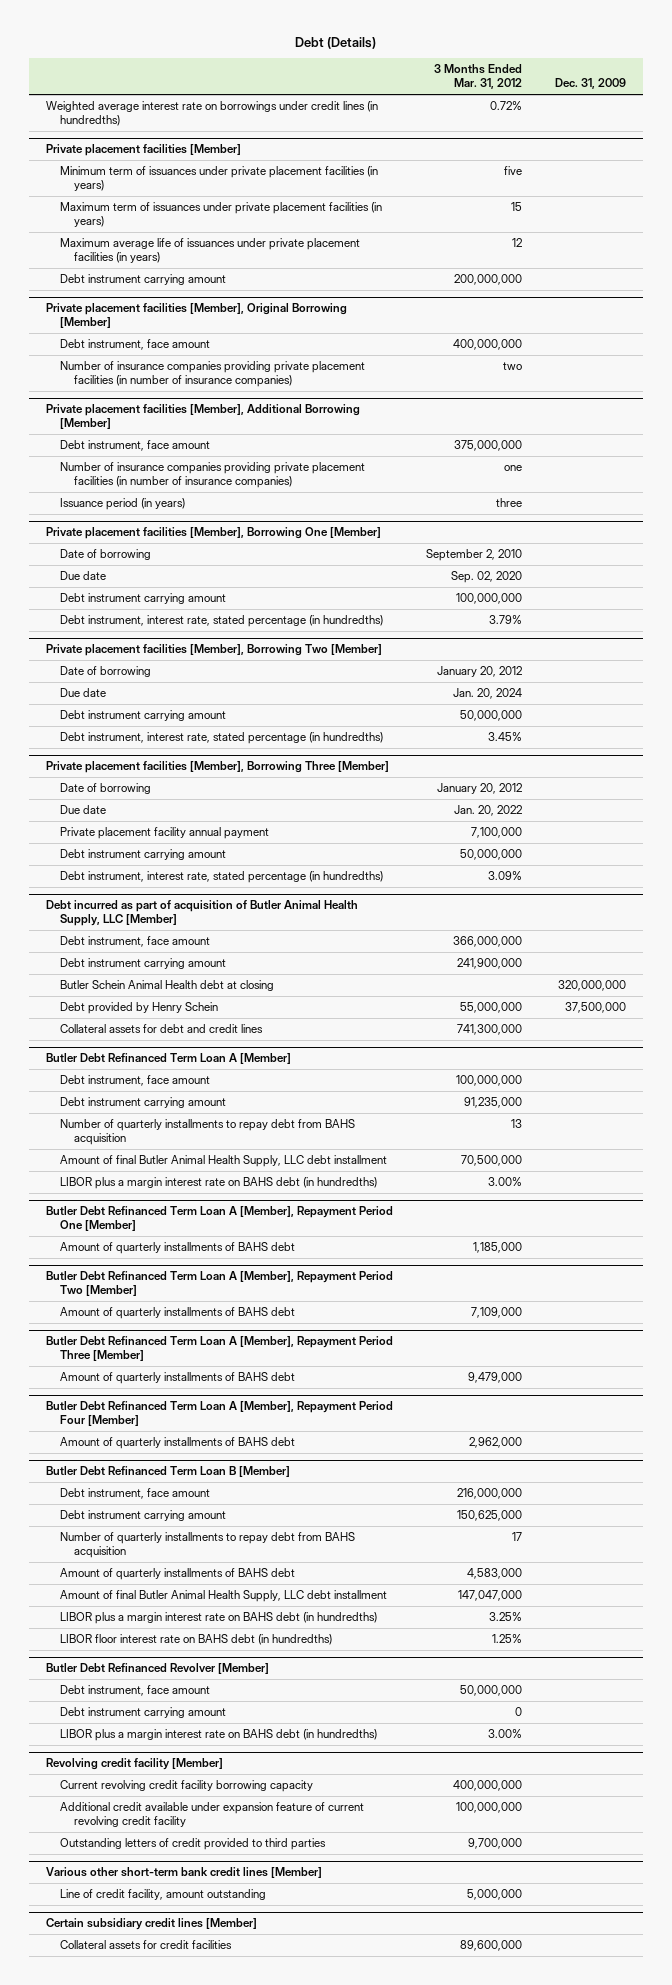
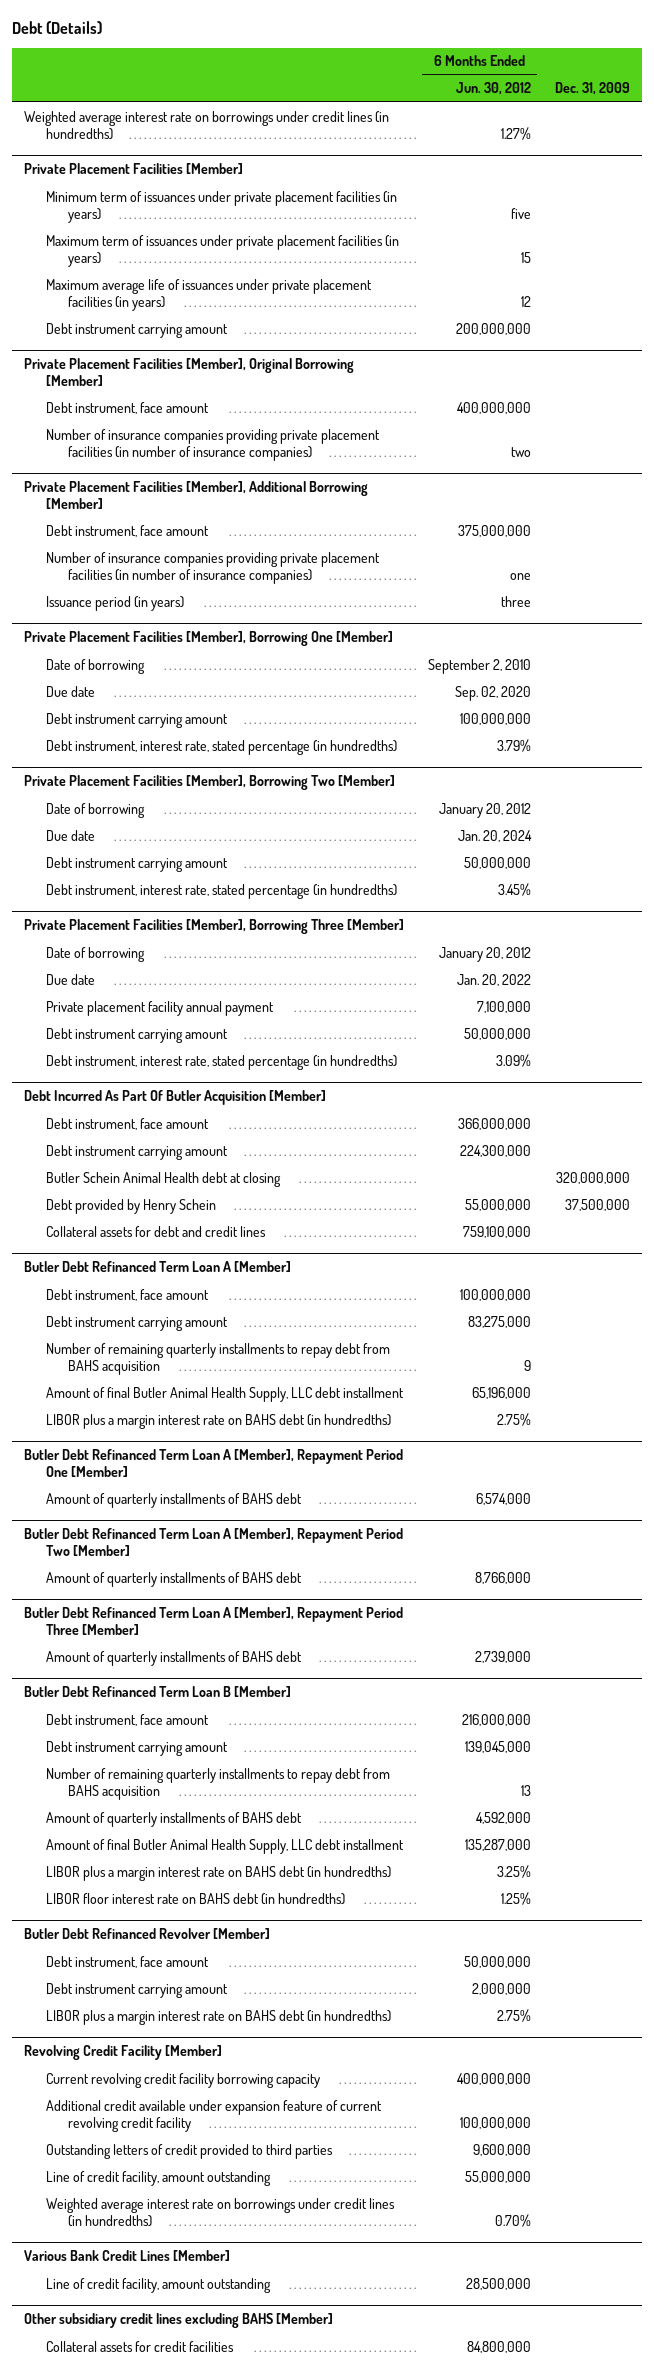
- | 3 Months Ended Mar. 31, 2012 | Dec. 31, 2009
+ | 6 Months Ended Jun. 30, 2012 | Dec. 31, 2009
- Private placement facilities [Member]
+ Private Placement Facilities [Member]
- Private placement facilities [Member], Original Borrowing [Member]
+ Private Placement Facilities [Member], Original Borrowing [Member]
- Private placement facilities [Member], Additional Borrowing [Member]
+ Private Placement Facilities [Member], Additional Borrowing [Member]
- Private placement facilities [Member], Borrowing One [Member]
+ Private Placement Facilities [Member], Borrowing One [Member]
- Private placement facilities [Member], Borrowing Two [Member]
+ Private Placement Facilities [Member], Borrowing Two [Member]
- Private placement facilities [Member], Borrowing Three [Member]
+ Private Placement Facilities [Member], Borrowing Three [Member]
- Debt incurred as part of acquisition of Butler Animal Health Supply, LLC [Member]
+ Debt Incurred As Part Of Butler Acquisition [Member]
@ Butler Debt Refinanced Term Loan A [Member]
- Number of quarterly installments to repay debt from BAHS acquisition | 13 |
+ Number of remaining quarterly installments to repay debt from BAHS acquisition | 9 |
- Butler Debt Refinanced Term Loan A [Member], Repayment Period Four [Member]
- Amount of quarterly installments of BAHS debt | 2,962,000 |
@ Butler Debt Refinanced Term Loan B [Member]
- Number of quarterly installments to repay debt from BAHS acquisition | 17 |
+ Number of remaining quarterly installments to repay debt from BAHS acquisition | 13 |
- Revolving credit facility [Member]
+ Revolving Credit Facility [Member]
- Various other short-term bank credit lines [Member]
+ Line of credit facility, amount outstanding | 55,000,000 |
+ Weighted average interest rate on borrowings under credit lines (in hundredths) | 0.70% |
+ Various Bank Credit Lines [Member]
- Certain subsidiary credit lines [Member]
- Collateral assets for credit facilities | 89,600,000 |
+ Other subsidiary credit lines excluding BAHS [Member]
+ Collateral assets for credit facilities | 84,800,000 |

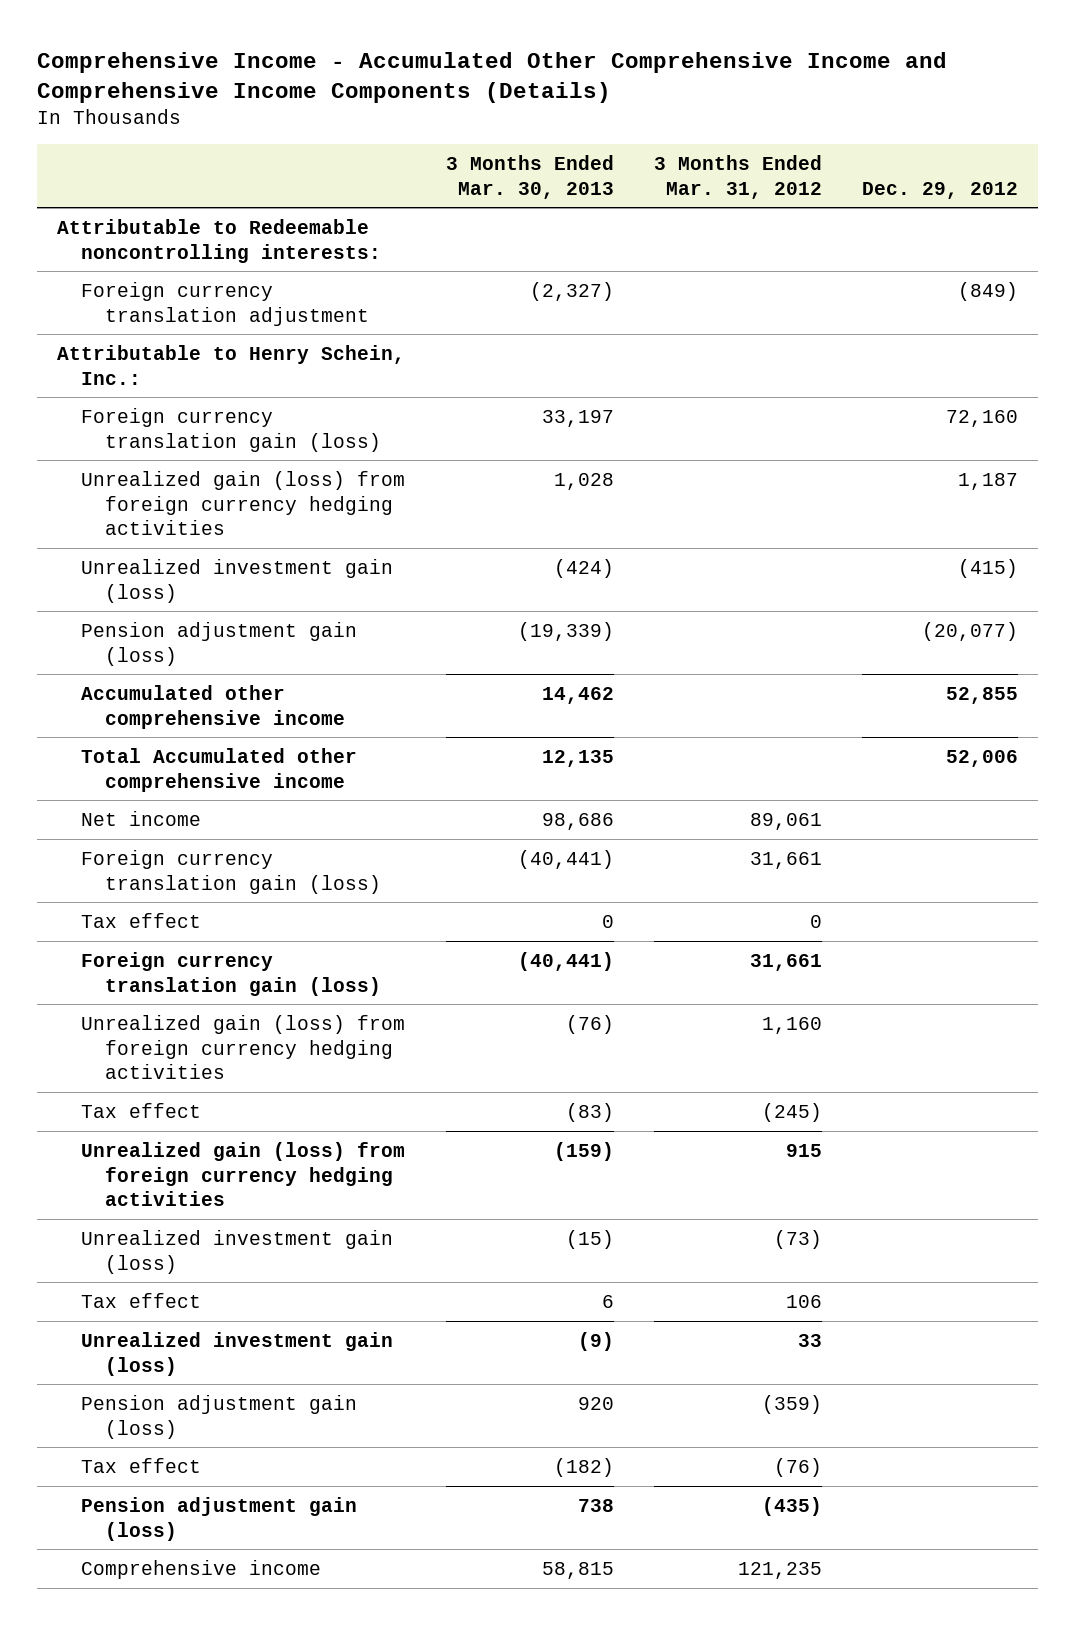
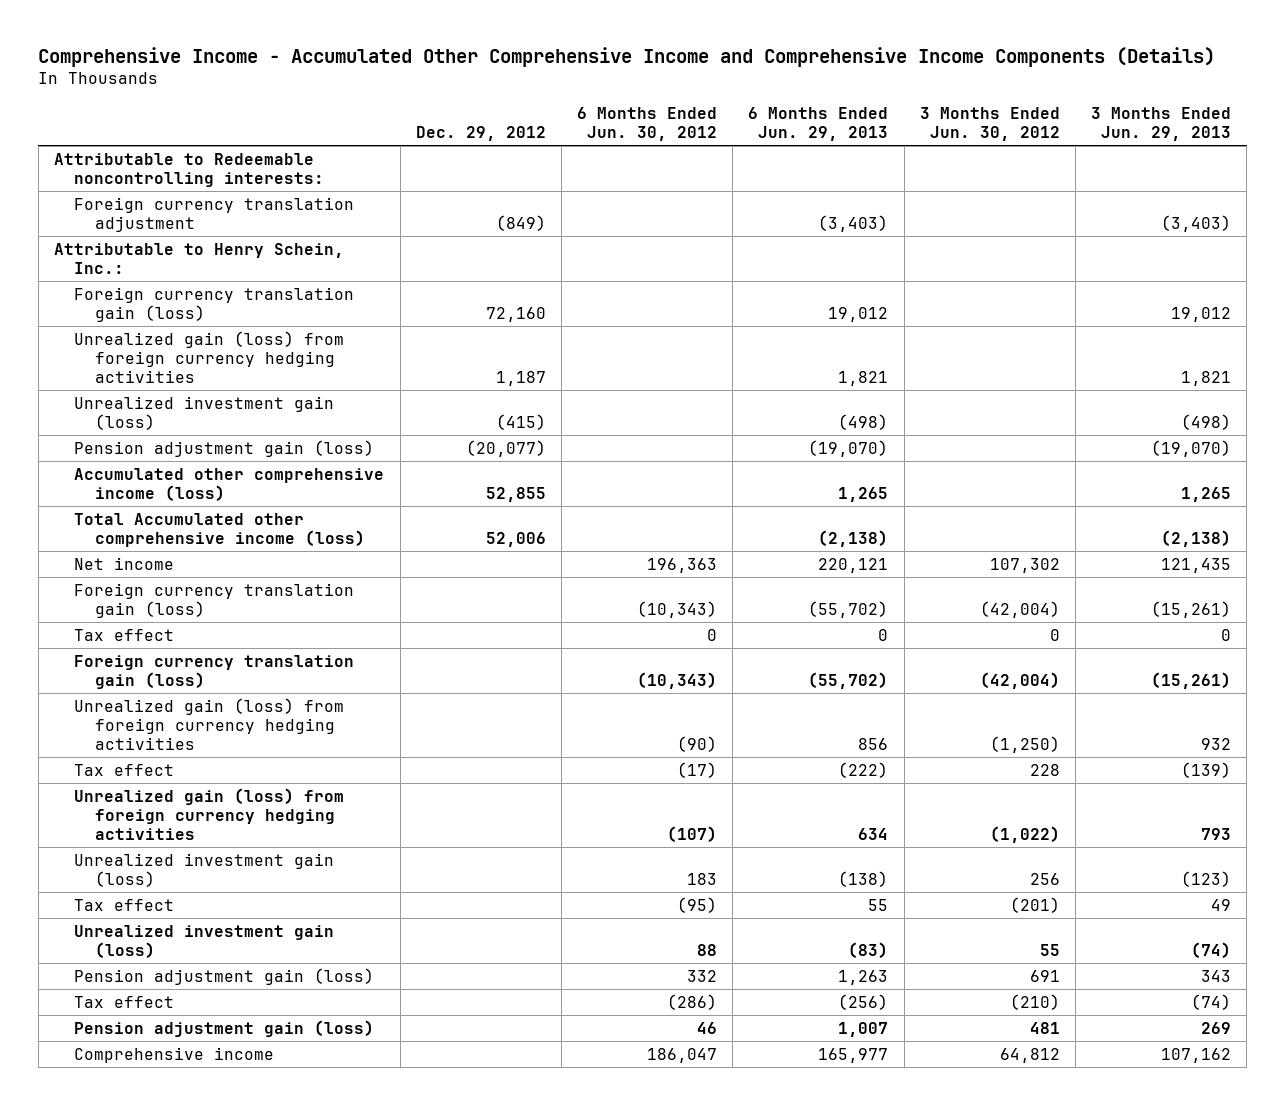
- | 3 Months Ended Mar. 30, 2013 | 3 Months Ended Mar. 31, 2012 | Dec. 29, 2012
+ | Dec. 29, 2012 | 6 Months Ended Jun. 30, 2012 | 6 Months Ended Jun. 29, 2013 | 3 Months Ended Jun. 30, 2012 | 3 Months Ended Jun. 29, 2013
- Accumulated other comprehensive income | 14,462 | | 52,855
- Total Accumulated other comprehensive income | 12,135 | | 52,006
+ Accumulated other comprehensive income (loss) | 52,855 | | 1,265 | | 1,265
+ Total Accumulated other comprehensive income (loss) | 52,006 | | (2,138) | | (2,138)

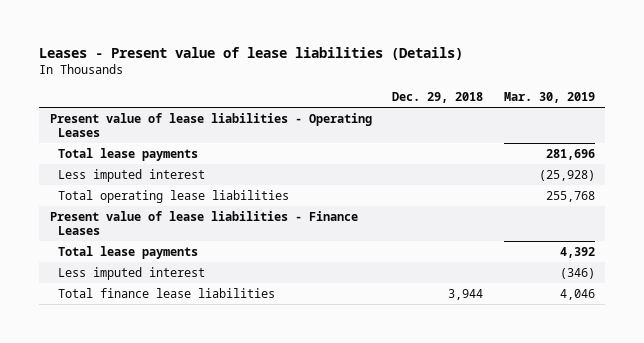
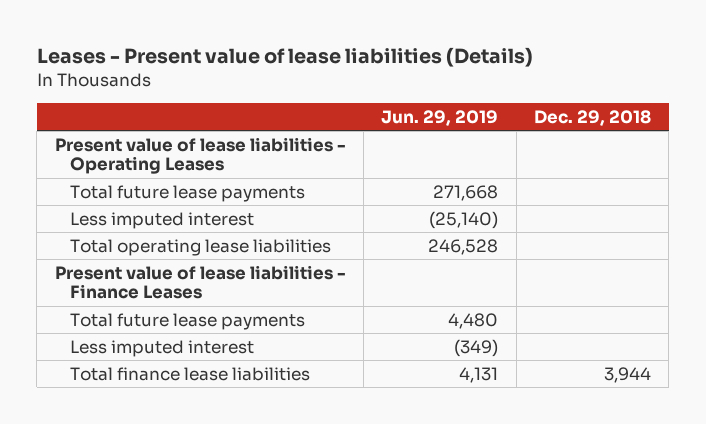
- | Dec. 29, 2018 | Mar. 30, 2019
+ | Jun. 29, 2019 | Dec. 29, 2018
- Total lease payments | | 281,696
+ Total future lease payments | 271,668 |
- Total lease payments | | 4,392
+ Total future lease payments | 4,480 |

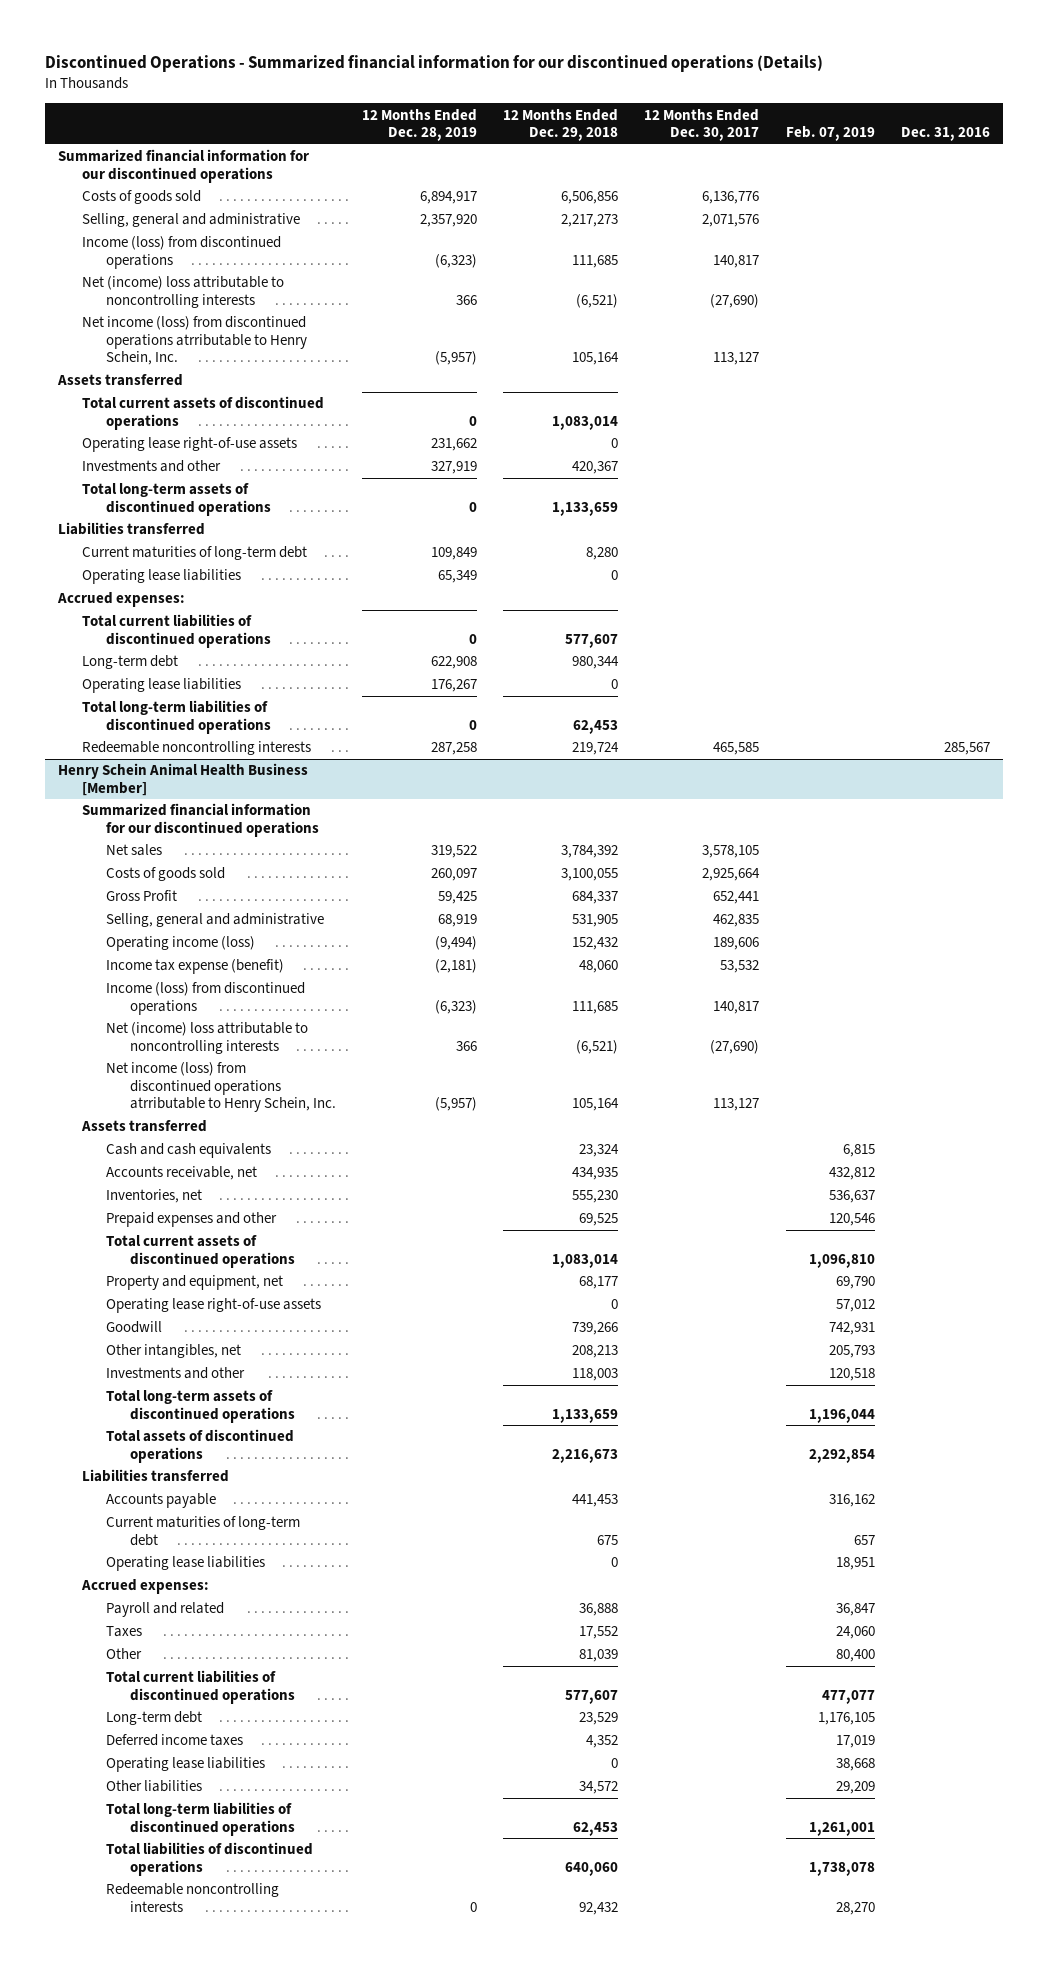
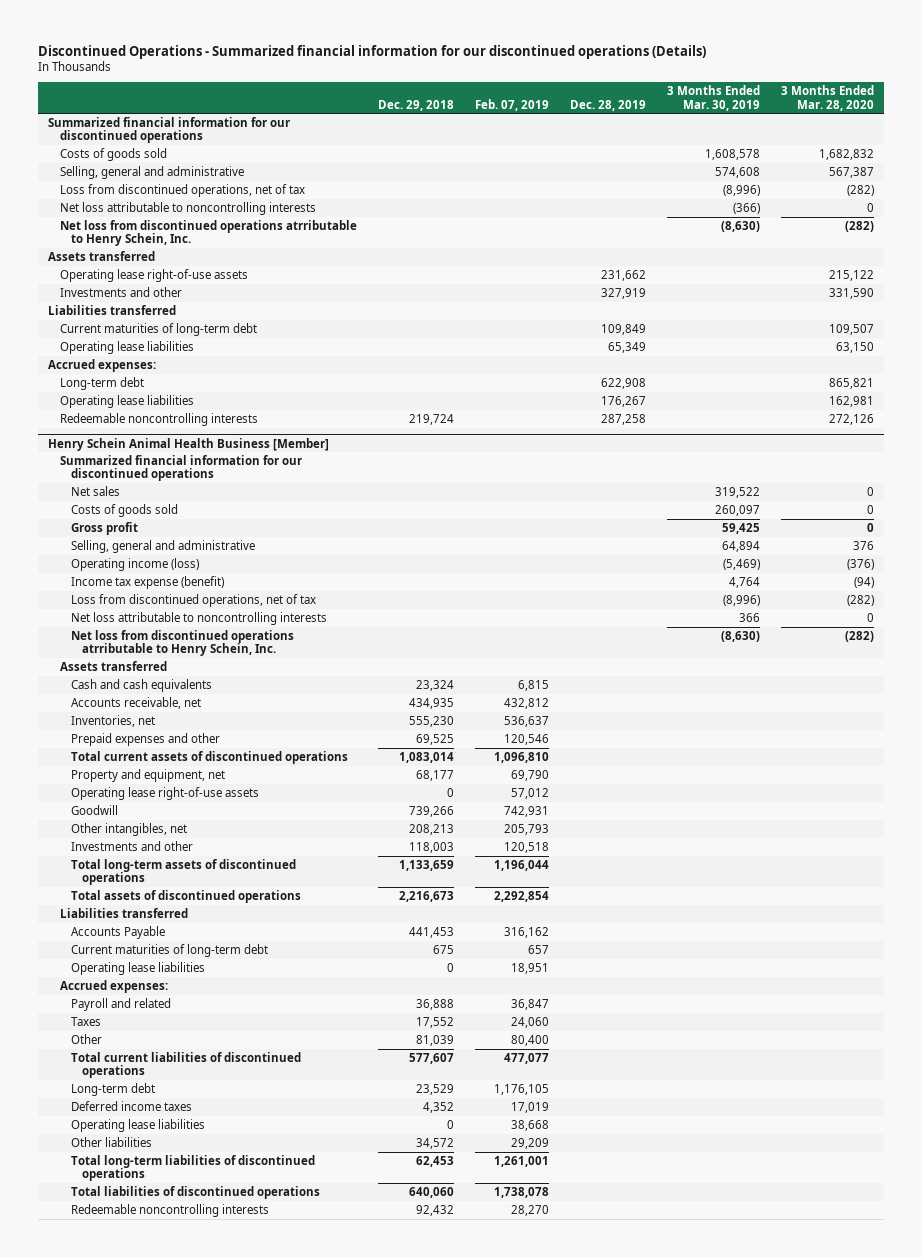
- | 12 Months Ended Dec. 28, 2019 | 12 Months Ended Dec. 29, 2018 | 12 Months Ended Dec. 30, 2017 | Feb. 07, 2019 | Dec. 31, 2016
+ | Dec. 29, 2018 | Feb. 07, 2019 | Dec. 28, 2019 | 3 Months Ended Mar. 30, 2019 | 3 Months Ended Mar. 28, 2020
- Income (loss) from discontinued operations | (6,323) | 111,685 | 140,817 | |
- Net (income) loss attributable to noncontrolling interests | 366 | (6,521) | (27,690) | |
- Net income (loss) from discontinued operations atrributable to Henry Schein, Inc. | (5,957) | 105,164 | 113,127 | |
+ Loss from discontinued operations, net of tax | | | | (8,996) | (282)
+ Net loss attributable to noncontrolling interests | | | | (366) | 0
+ Net loss from discontinued operations atrributable to Henry Schein, Inc. | | | | (8,630) | (282)
- Total current assets of discontinued operations | 0 | 1,083,014 | | |
- Total long-term assets of discontinued operations | 0 | 1,133,659 | | |
- Total current liabilities of discontinued operations | 0 | 577,607 | | |
- Total long-term liabilities of discontinued operations | 0 | 62,453 | | |
@ Henry Schein Animal Health Business [Member]
- Gross Profit | 59,425 | 684,337 | 652,441 | |
+ Gross profit | | | | 59,425 | 0
- Income (loss) from discontinued operations | (6,323) | 111,685 | 140,817 | |
- Net (income) loss attributable to noncontrolling interests | 366 | (6,521) | (27,690) | |
- Net income (loss) from discontinued operations atrributable to Henry Schein, Inc. | (5,957) | 105,164 | 113,127 | |
+ Loss from discontinued operations, net of tax | | | | (8,996) | (282)
+ Net loss attributable to noncontrolling interests | | | | 366 | 0
+ Net loss from discontinued operations atrributable to Henry Schein, Inc. | | | | (8,630) | (282)
- Accounts payable | | 441,453 | | 316,162 |
+ Accounts Payable | 441,453 | 316,162 | | |

